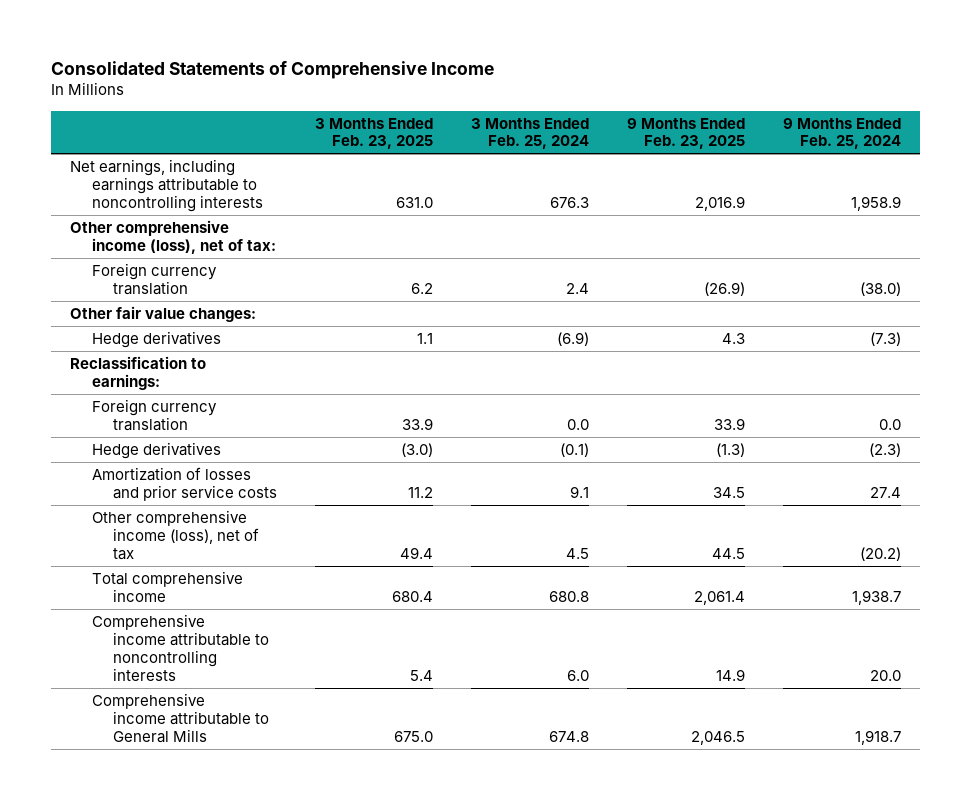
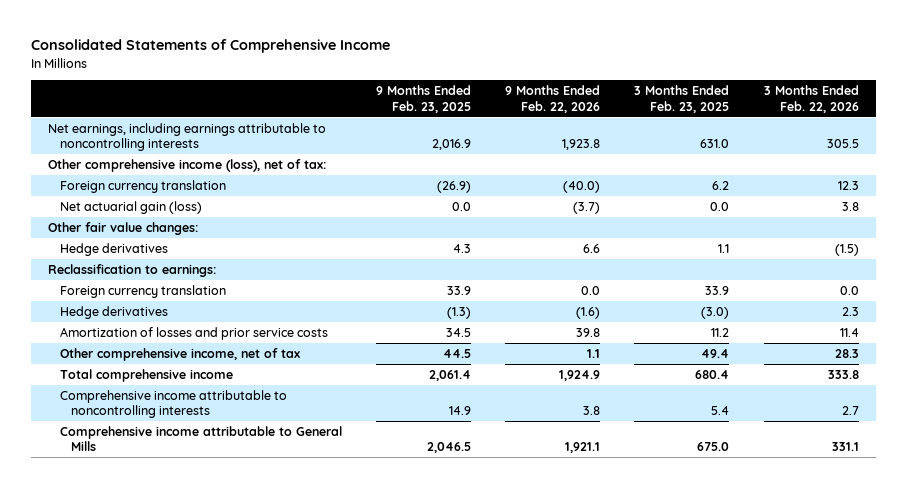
- | 3 Months Ended Feb. 23, 2025 | 3 Months Ended Feb. 25, 2024 | 9 Months Ended Feb. 23, 2025 | 9 Months Ended Feb. 25, 2024
+ | 9 Months Ended Feb. 23, 2025 | 9 Months Ended Feb. 22, 2026 | 3 Months Ended Feb. 23, 2025 | 3 Months Ended Feb. 22, 2026
+ Net actuarial gain (loss) | 0.0 | (3.7) | 0.0 | 3.8
- Other comprehensive income (loss), net of tax | 49.4 | 4.5 | 44.5 | (20.2)
+ Other comprehensive income, net of tax | 44.5 | 1.1 | 49.4 | 28.3

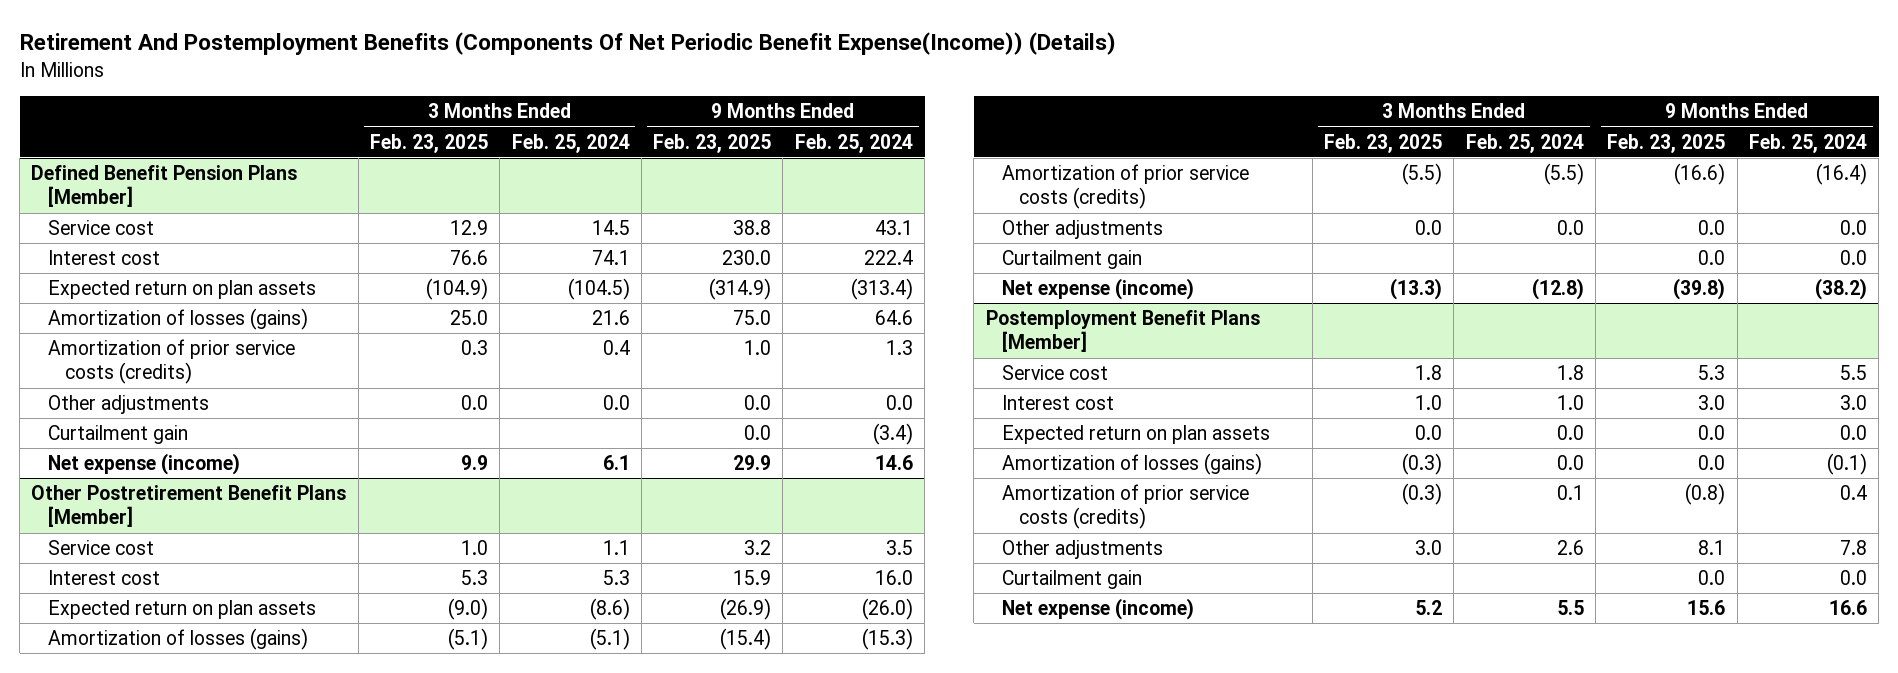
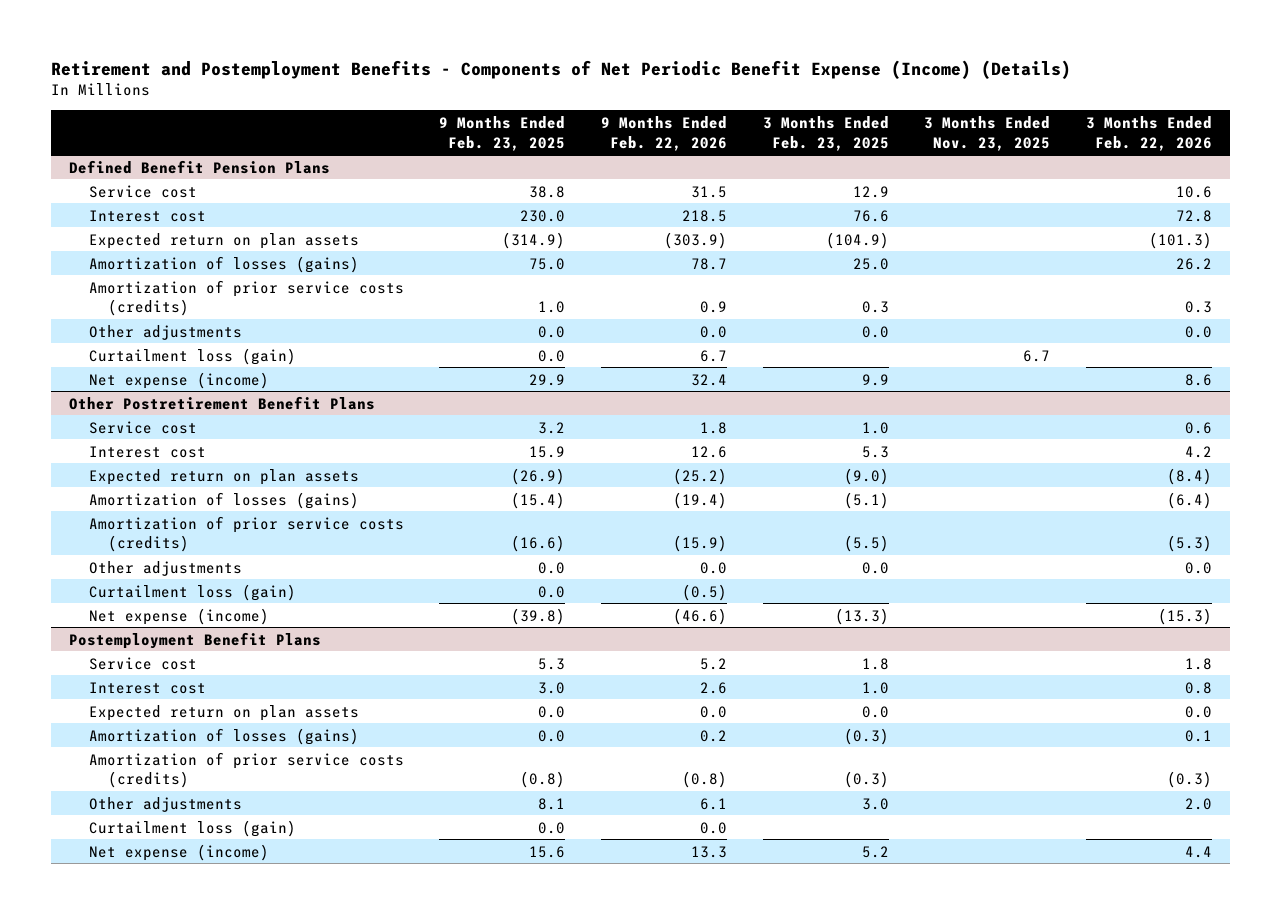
- Retirement And Postemployment Benefits (Components Of Net Periodic Benefit Expense(Income)) (Details)
+ Retirement and Postemployment Benefits - Components of Net Periodic Benefit Expense (Income) (Details)
- | 3 Months Ended Feb. 23, 2025 | 3 Months Ended Feb. 25, 2024 | 9 Months Ended Feb. 23, 2025 | 9 Months Ended Feb. 25, 2024
+ | 9 Months Ended Feb. 23, 2025 | 9 Months Ended Feb. 22, 2026 | 3 Months Ended Feb. 23, 2025 | 3 Months Ended Nov. 23, 2025 | 3 Months Ended Feb. 22, 2026
- Defined Benefit Pension Plans [Member]
+ Defined Benefit Pension Plans
- Curtailment gain | | | 0.0 | (3.4)
+ Curtailment loss (gain) | 0.0 | 6.7 | | 6.7 |
- Other Postretirement Benefit Plans [Member]
+ Other Postretirement Benefit Plans
- Curtailment gain | | | 0.0 | 0.0
+ Curtailment loss (gain) | 0.0 | (0.5) | | |
- Postemployment Benefit Plans [Member]
+ Postemployment Benefit Plans
- Curtailment gain | | | 0.0 | 0.0
+ Curtailment loss (gain) | 0.0 | 0.0 | | |

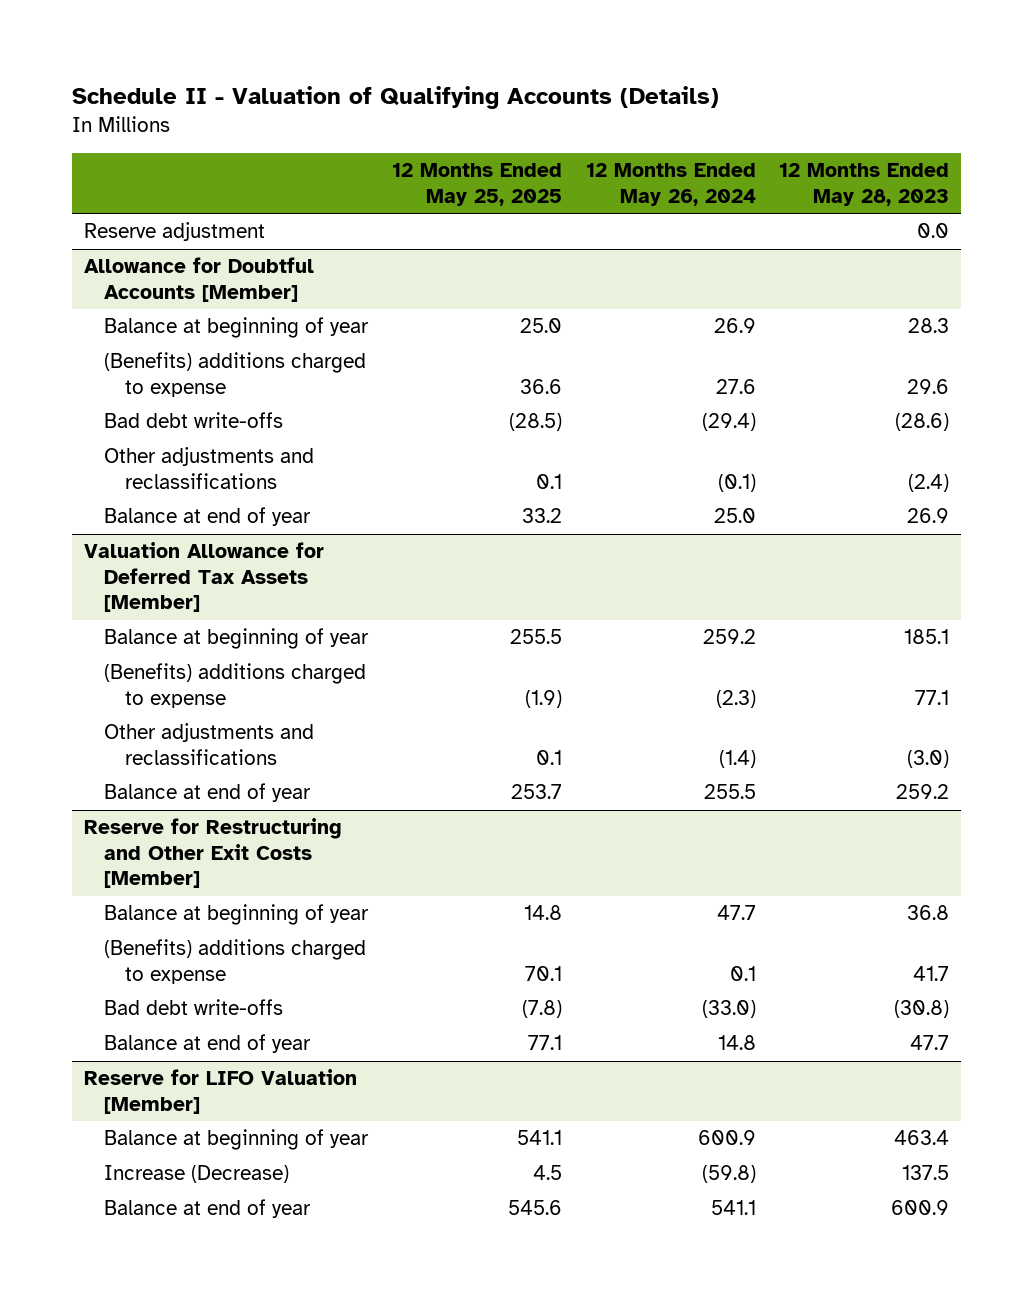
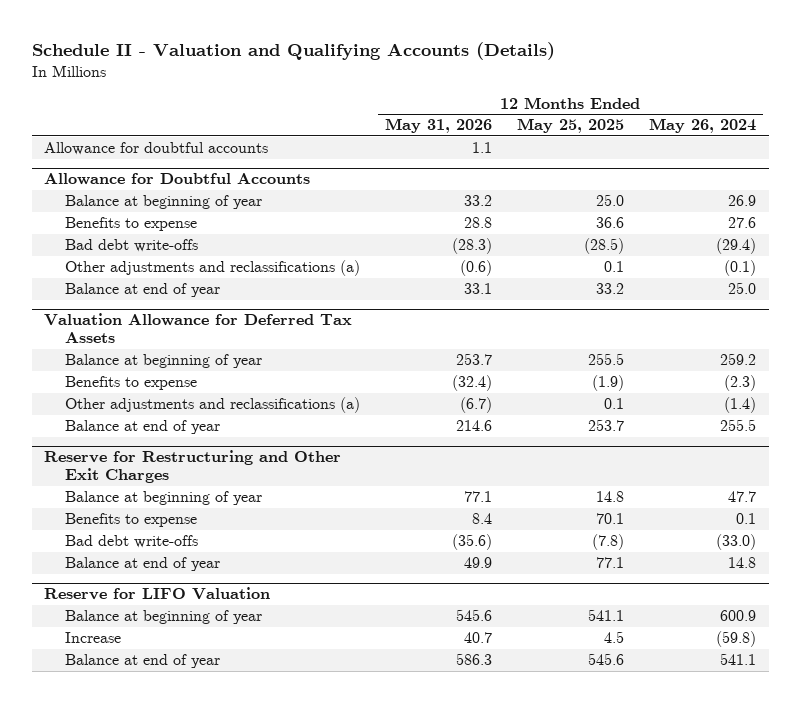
- Schedule II - Valuation of Qualifying Accounts (Details)
+ Schedule II - Valuation and Qualifying Accounts (Details)
- | 12 Months Ended May 25, 2025 | 12 Months Ended May 26, 2024 | 12 Months Ended May 28, 2023
+ | 12 Months Ended May 31, 2026 | 12 Months Ended May 25, 2025 | 12 Months Ended May 26, 2024
- Reserve adjustment | | | 0.0
- Allowance for Doubtful Accounts [Member]
+ Allowance for doubtful accounts | 1.1 | |
+ Allowance for Doubtful Accounts
- (Benefits) additions charged to expense | 36.6 | 27.6 | 29.6
+ Benefits to expense | 28.8 | 36.6 | 27.6
- Other adjustments and reclassifications | 0.1 | (0.1) | (2.4)
+ Other adjustments and reclassifications (a) | (0.6) | 0.1 | (0.1)
- Valuation Allowance for Deferred Tax Assets [Member]
+ Valuation Allowance for Deferred Tax Assets
- (Benefits) additions charged to expense | (1.9) | (2.3) | 77.1
- Other adjustments and reclassifications | 0.1 | (1.4) | (3.0)
+ Benefits to expense | (32.4) | (1.9) | (2.3)
+ Other adjustments and reclassifications (a) | (6.7) | 0.1 | (1.4)
- Reserve for Restructuring and Other Exit Costs [Member]
+ Reserve for Restructuring and Other Exit Charges
- (Benefits) additions charged to expense | 70.1 | 0.1 | 41.7
+ Benefits to expense | 8.4 | 70.1 | 0.1
- Reserve for LIFO Valuation [Member]
+ Reserve for LIFO Valuation
- Increase (Decrease) | 4.5 | (59.8) | 137.5
+ Increase | 40.7 | 4.5 | (59.8)

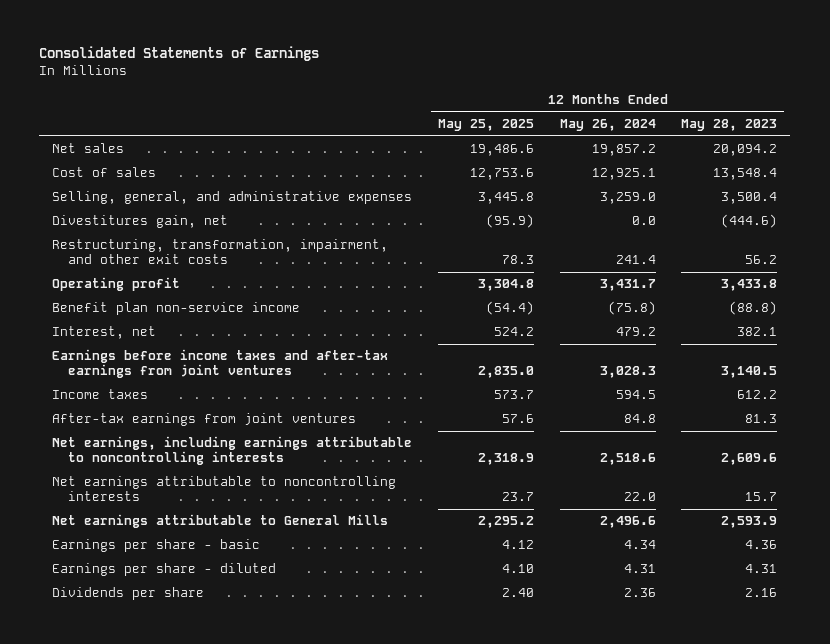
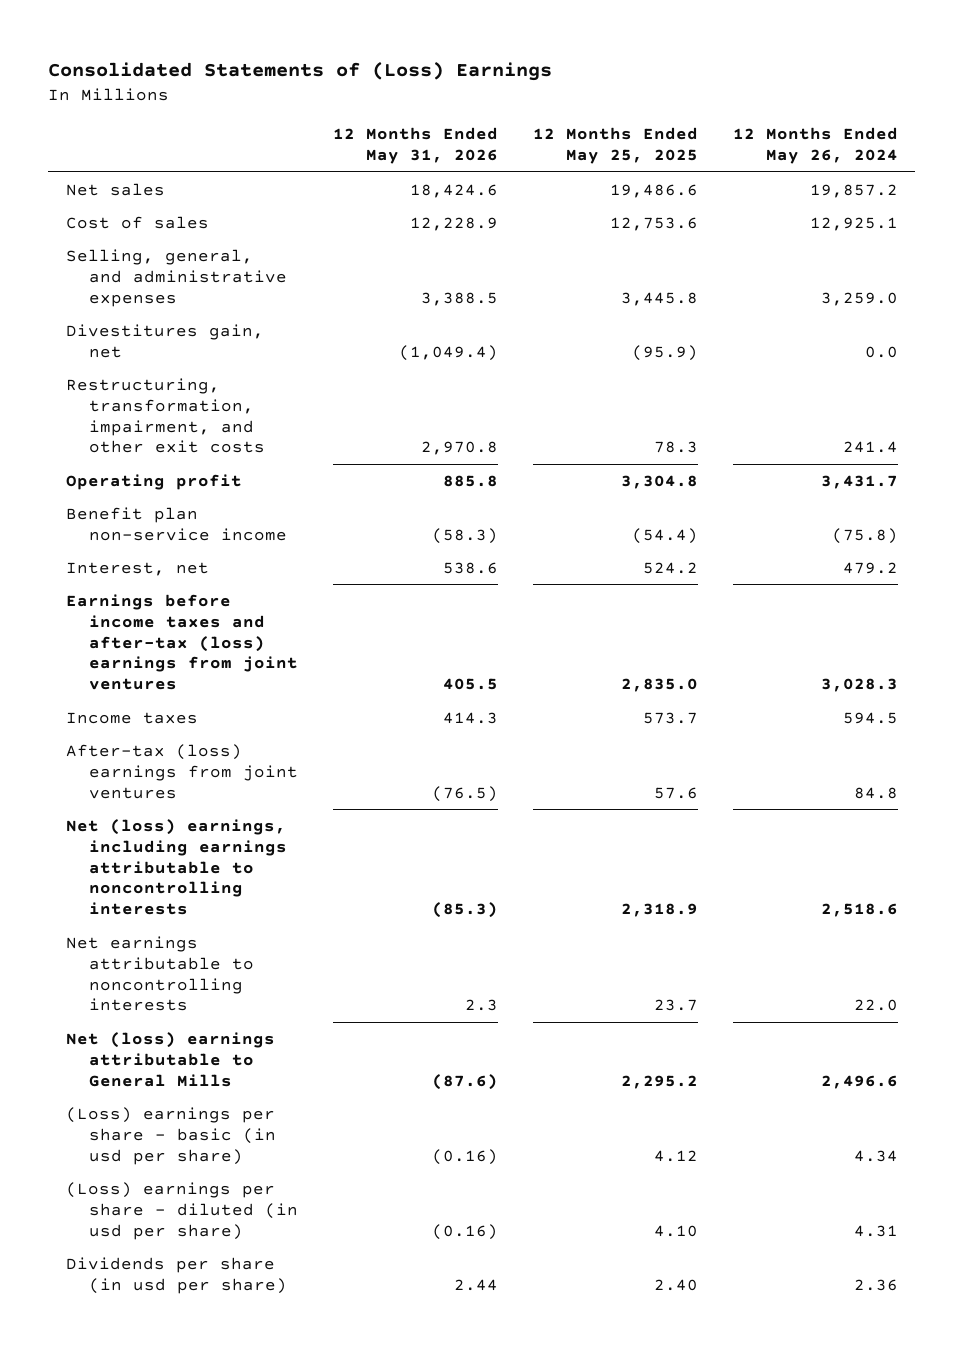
- Consolidated Statements of Earnings
+ Consolidated Statements of (Loss) Earnings
- | 12 Months Ended May 25, 2025 | 12 Months Ended May 26, 2024 | 12 Months Ended May 28, 2023
+ | 12 Months Ended May 31, 2026 | 12 Months Ended May 25, 2025 | 12 Months Ended May 26, 2024
- Earnings before income taxes and after-tax earnings from joint ventures | 2,835.0 | 3,028.3 | 3,140.5
+ Earnings before income taxes and after-tax (loss) earnings from joint ventures | 405.5 | 2,835.0 | 3,028.3
- After-tax earnings from joint ventures | 57.6 | 84.8 | 81.3
- Net earnings, including earnings attributable to noncontrolling interests | 2,318.9 | 2,518.6 | 2,609.6
+ After-tax (loss) earnings from joint ventures | (76.5) | 57.6 | 84.8
+ Net (loss) earnings, including earnings attributable to noncontrolling interests | (85.3) | 2,318.9 | 2,518.6
- Net earnings attributable to General Mills | 2,295.2 | 2,496.6 | 2,593.9
- Earnings per share - basic | 4.12 | 4.34 | 4.36
- Earnings per share - diluted | 4.10 | 4.31 | 4.31
- Dividends per share | 2.40 | 2.36 | 2.16
+ Net (loss) earnings attributable to General Mills | (87.6) | 2,295.2 | 2,496.6
+ (Loss) earnings per share - basic (in usd per share) | (0.16) | 4.12 | 4.34
+ (Loss) earnings per share - diluted (in usd per share) | (0.16) | 4.10 | 4.31
+ Dividends per share (in usd per share) | 2.44 | 2.40 | 2.36

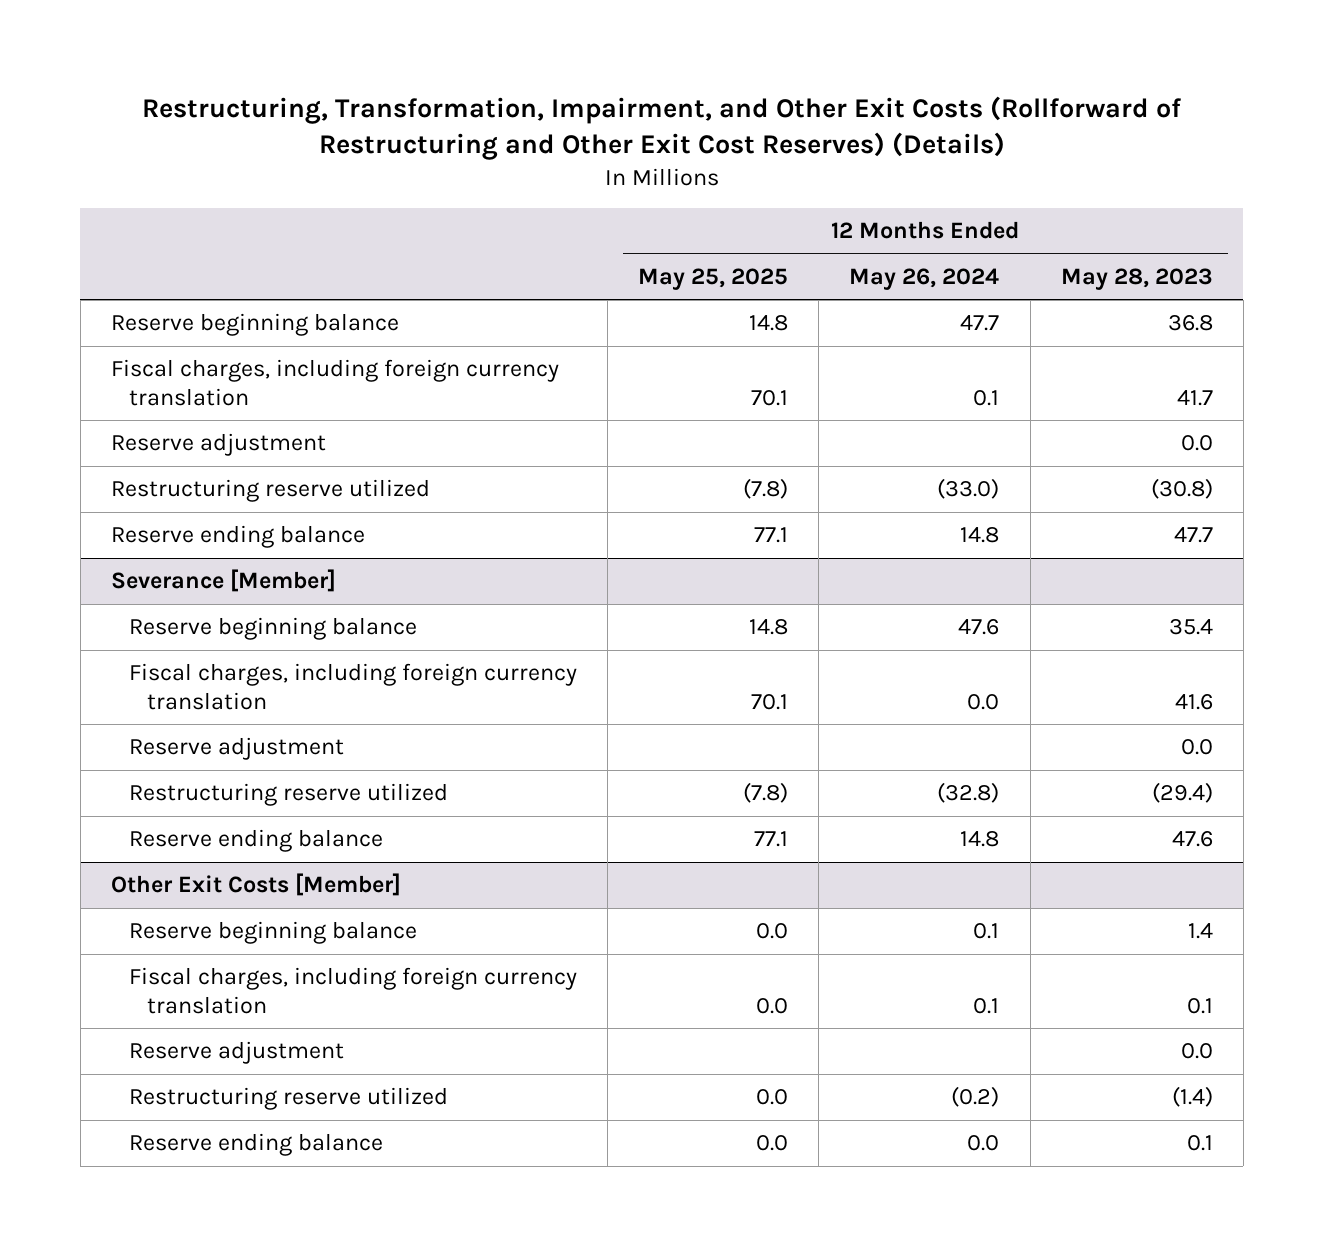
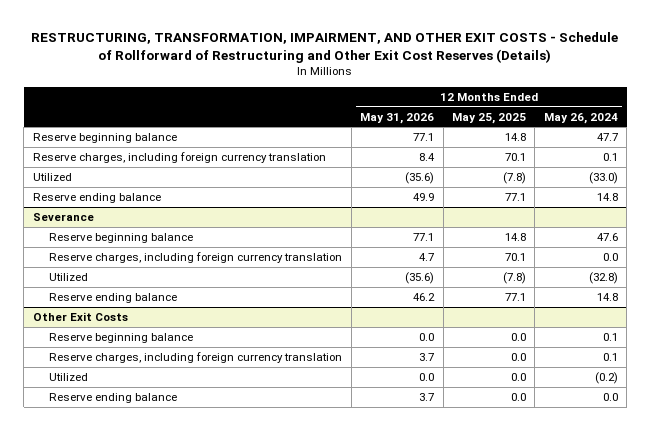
- Restructuring, Transformation, Impairment, and Other Exit Costs (Rollforward of Restructuring and Other Exit Cost Reserves) (Details)
+ RESTRUCTURING, TRANSFORMATION, IMPAIRMENT, AND OTHER EXIT COSTS - Schedule of Rollforward of Restructuring and Other Exit Cost Reserves (Details)
- | 12 Months Ended May 25, 2025 | 12 Months Ended May 26, 2024 | 12 Months Ended May 28, 2023
+ | 12 Months Ended May 31, 2026 | 12 Months Ended May 25, 2025 | 12 Months Ended May 26, 2024
- Fiscal charges, including foreign currency translation | 70.1 | 0.1 | 41.7
- Reserve adjustment | | | 0.0
- Restructuring reserve utilized | (7.8) | (33.0) | (30.8)
+ Reserve charges, including foreign currency translation | 8.4 | 70.1 | 0.1
+ Utilized | (35.6) | (7.8) | (33.0)
- Severance [Member]
+ Severance
- Fiscal charges, including foreign currency translation | 70.1 | 0.0 | 41.6
- Reserve adjustment | | | 0.0
- Restructuring reserve utilized | (7.8) | (32.8) | (29.4)
+ Reserve charges, including foreign currency translation | 4.7 | 70.1 | 0.0
+ Utilized | (35.6) | (7.8) | (32.8)
- Other Exit Costs [Member]
+ Other Exit Costs
- Fiscal charges, including foreign currency translation | 0.0 | 0.1 | 0.1
- Reserve adjustment | | | 0.0
- Restructuring reserve utilized | 0.0 | (0.2) | (1.4)
+ Reserve charges, including foreign currency translation | 3.7 | 0.0 | 0.1
+ Utilized | 0.0 | 0.0 | (0.2)

